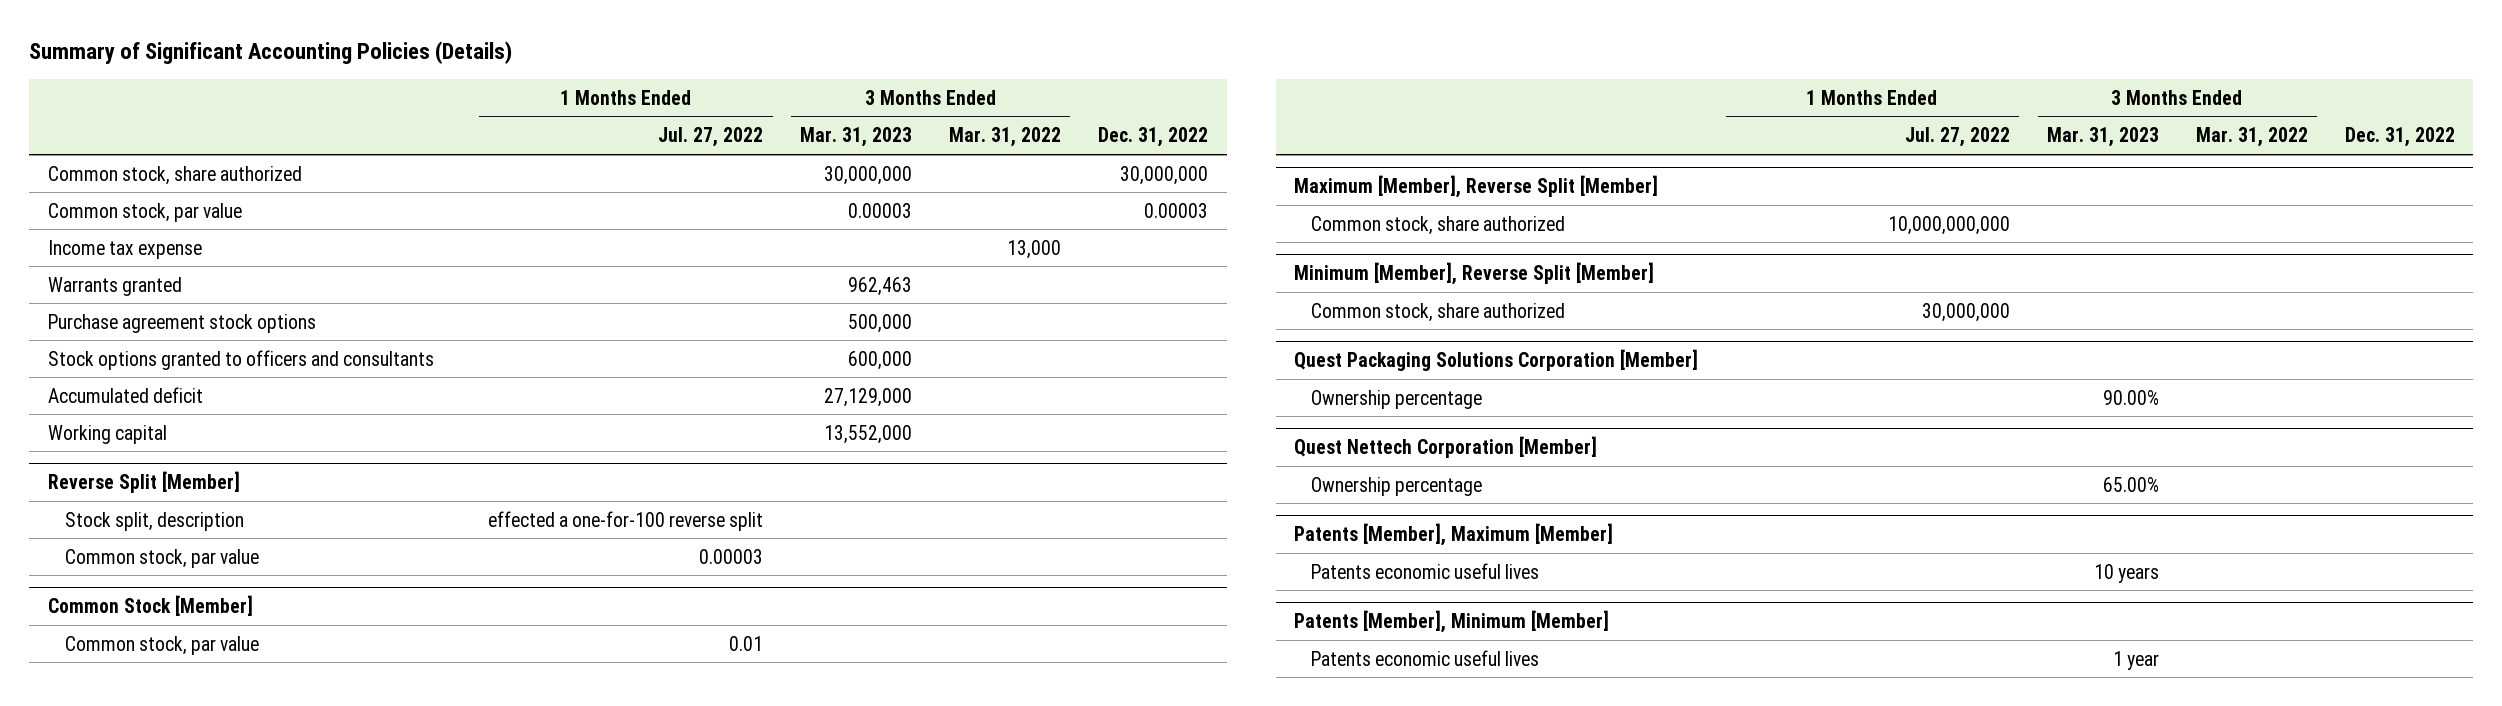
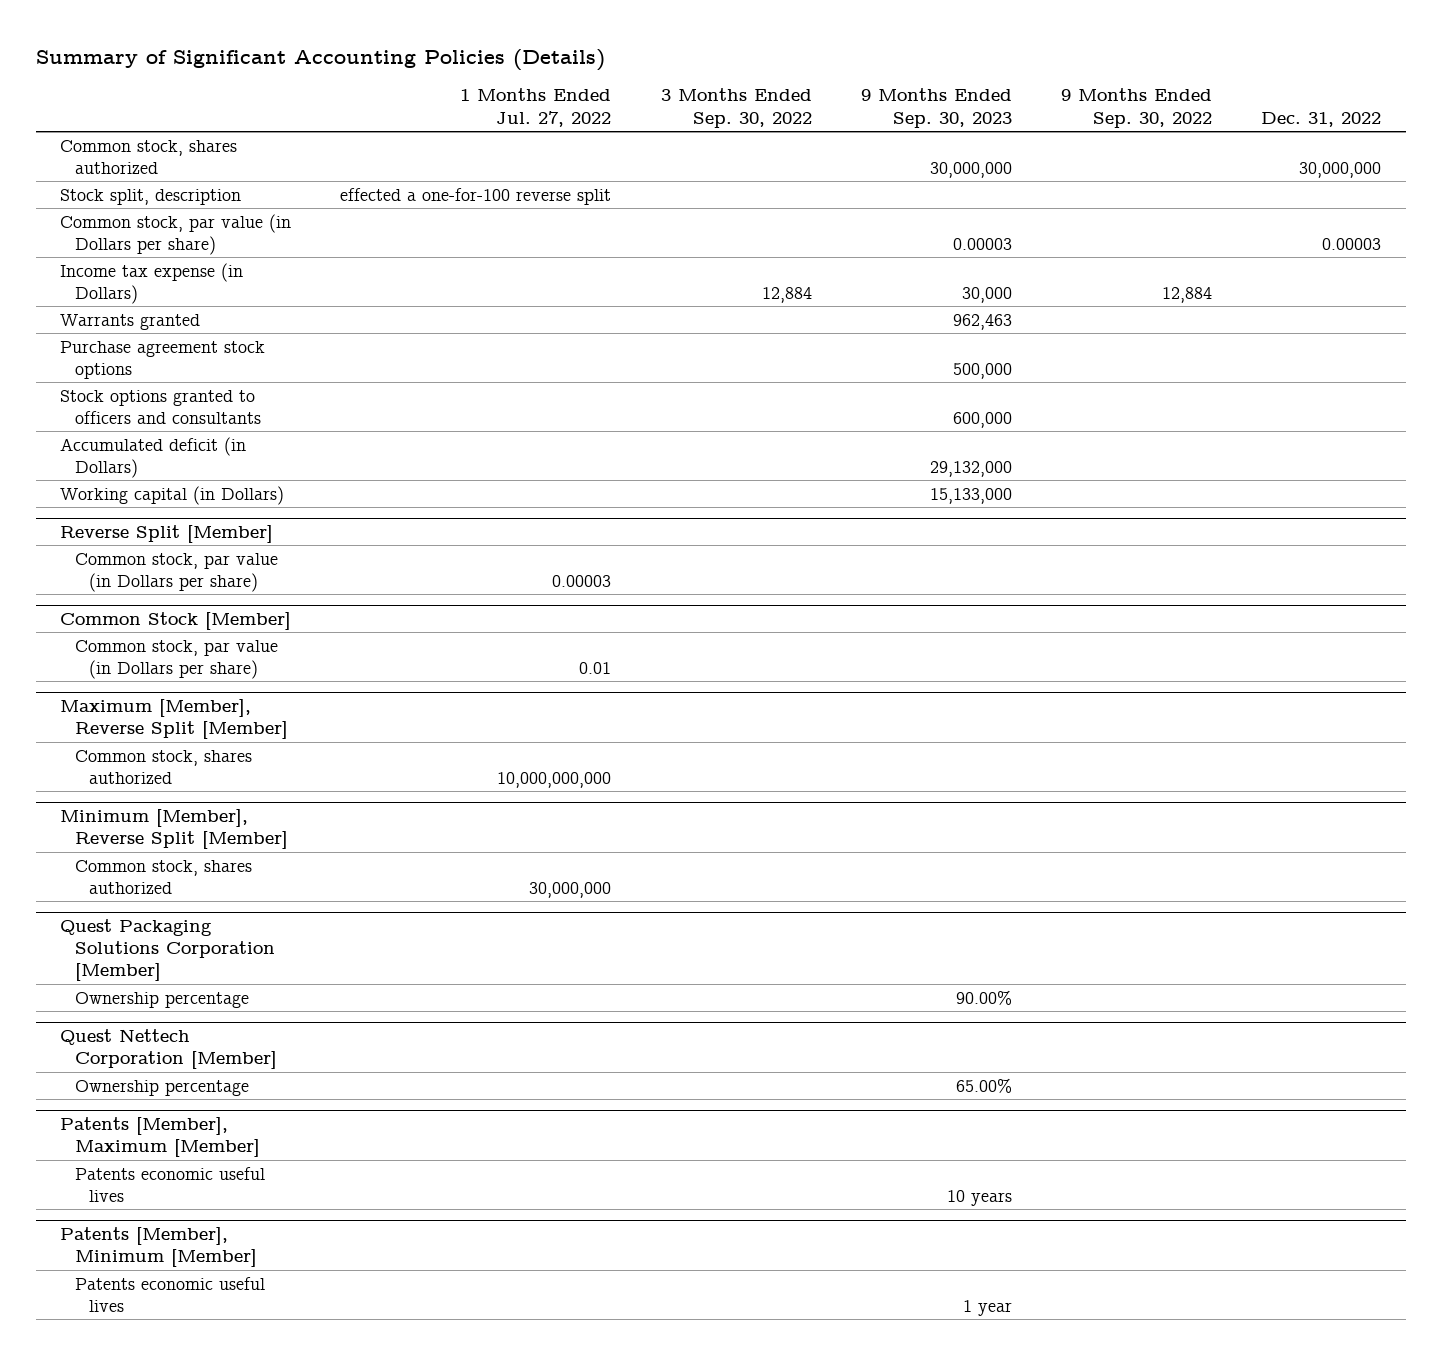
- | 1 Months Ended Jul. 27, 2022 | 3 Months Ended Mar. 31, 2023 | 3 Months Ended Mar. 31, 2022 | Dec. 31, 2022
+ | 1 Months Ended Jul. 27, 2022 | 3 Months Ended Sep. 30, 2022 | 9 Months Ended Sep. 30, 2023 | 9 Months Ended Sep. 30, 2022 | Dec. 31, 2022
- Common stock, share authorized | | 30,000,000 | | 30,000,000
- Common stock, par value | | 0.00003 | | 0.00003
- Income tax expense | | | 13,000 |
+ Common stock, shares authorized | | | 30,000,000 | | 30,000,000
+ Stock split, description | effected a one-for-100 reverse split | | | |
+ Common stock, par value (in Dollars per share) | | | 0.00003 | | 0.00003
+ Income tax expense (in Dollars) | | 12,884 | 30,000 | 12,884 |
- Accumulated deficit | | 27,129,000 | |
- Working capital | | 13,552,000 | |
+ Accumulated deficit (in Dollars) | | | 29,132,000 | |
+ Working capital (in Dollars) | | | 15,133,000 | |
@ Reverse Split [Member]
- Stock split, description | effected a one-for-100 reverse split | | |
- Common stock, par value | 0.00003 | | |
+ Common stock, par value (in Dollars per share) | 0.00003 | | | |
@ Common Stock [Member]
- Common stock, par value | 0.01 | | |
+ Common stock, par value (in Dollars per share) | 0.01 | | | |
@ Maximum [Member], Reverse Split [Member]
- Common stock, share authorized | 10,000,000,000 | | |
+ Common stock, shares authorized | 10,000,000,000 | | | |
@ Minimum [Member], Reverse Split [Member]
- Common stock, share authorized | 30,000,000 | | |
+ Common stock, shares authorized | 30,000,000 | | | |

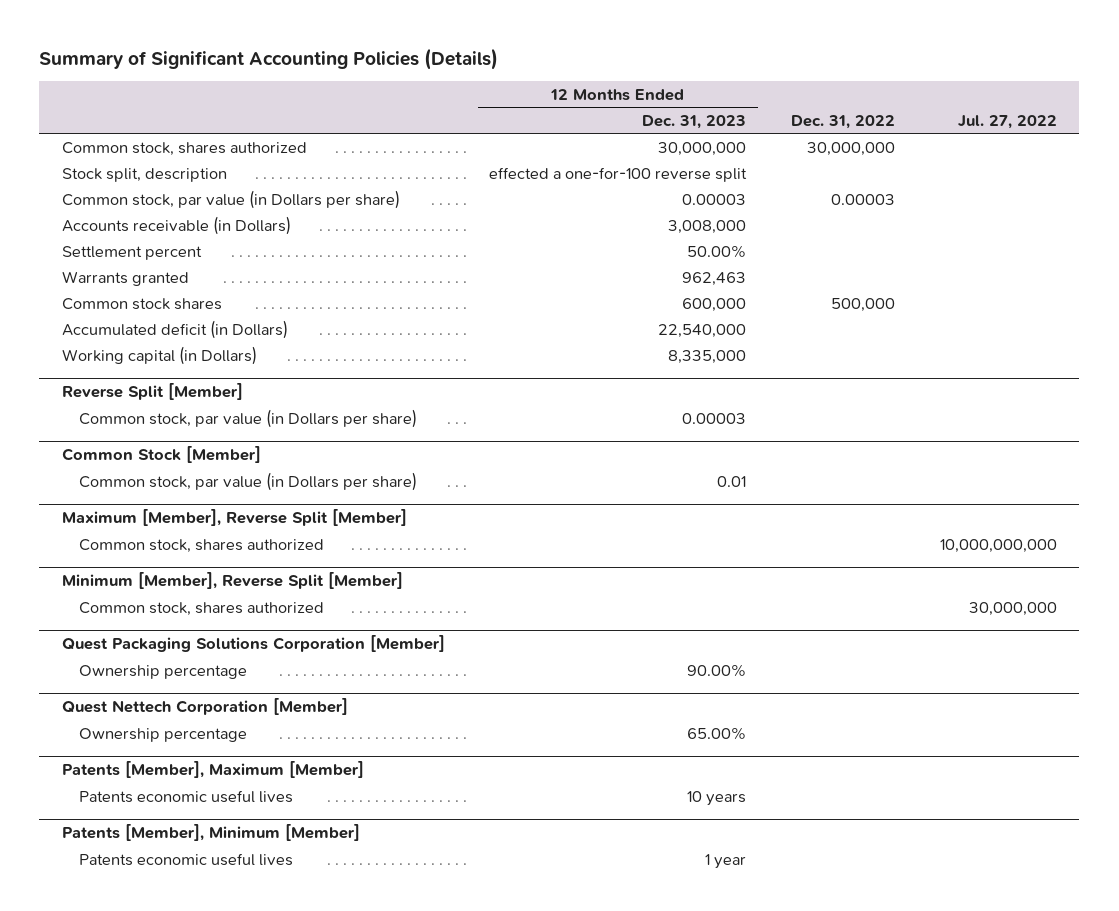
- | 1 Months Ended Jul. 27, 2022 | 3 Months Ended Sep. 30, 2022 | 9 Months Ended Sep. 30, 2023 | 9 Months Ended Sep. 30, 2022 | Dec. 31, 2022
+ | 12 Months Ended Dec. 31, 2023 | Dec. 31, 2022 | Jul. 27, 2022
- Income tax expense (in Dollars) | | 12,884 | 30,000 | 12,884 |
+ Accounts receivable (in Dollars) | 3,008,000 | |
+ Settlement percent | 50.00% | |
- Purchase agreement stock options | | | 500,000 | |
- Stock options granted to officers and consultants | | | 600,000 | |
+ Common stock shares | 600,000 | 500,000 |

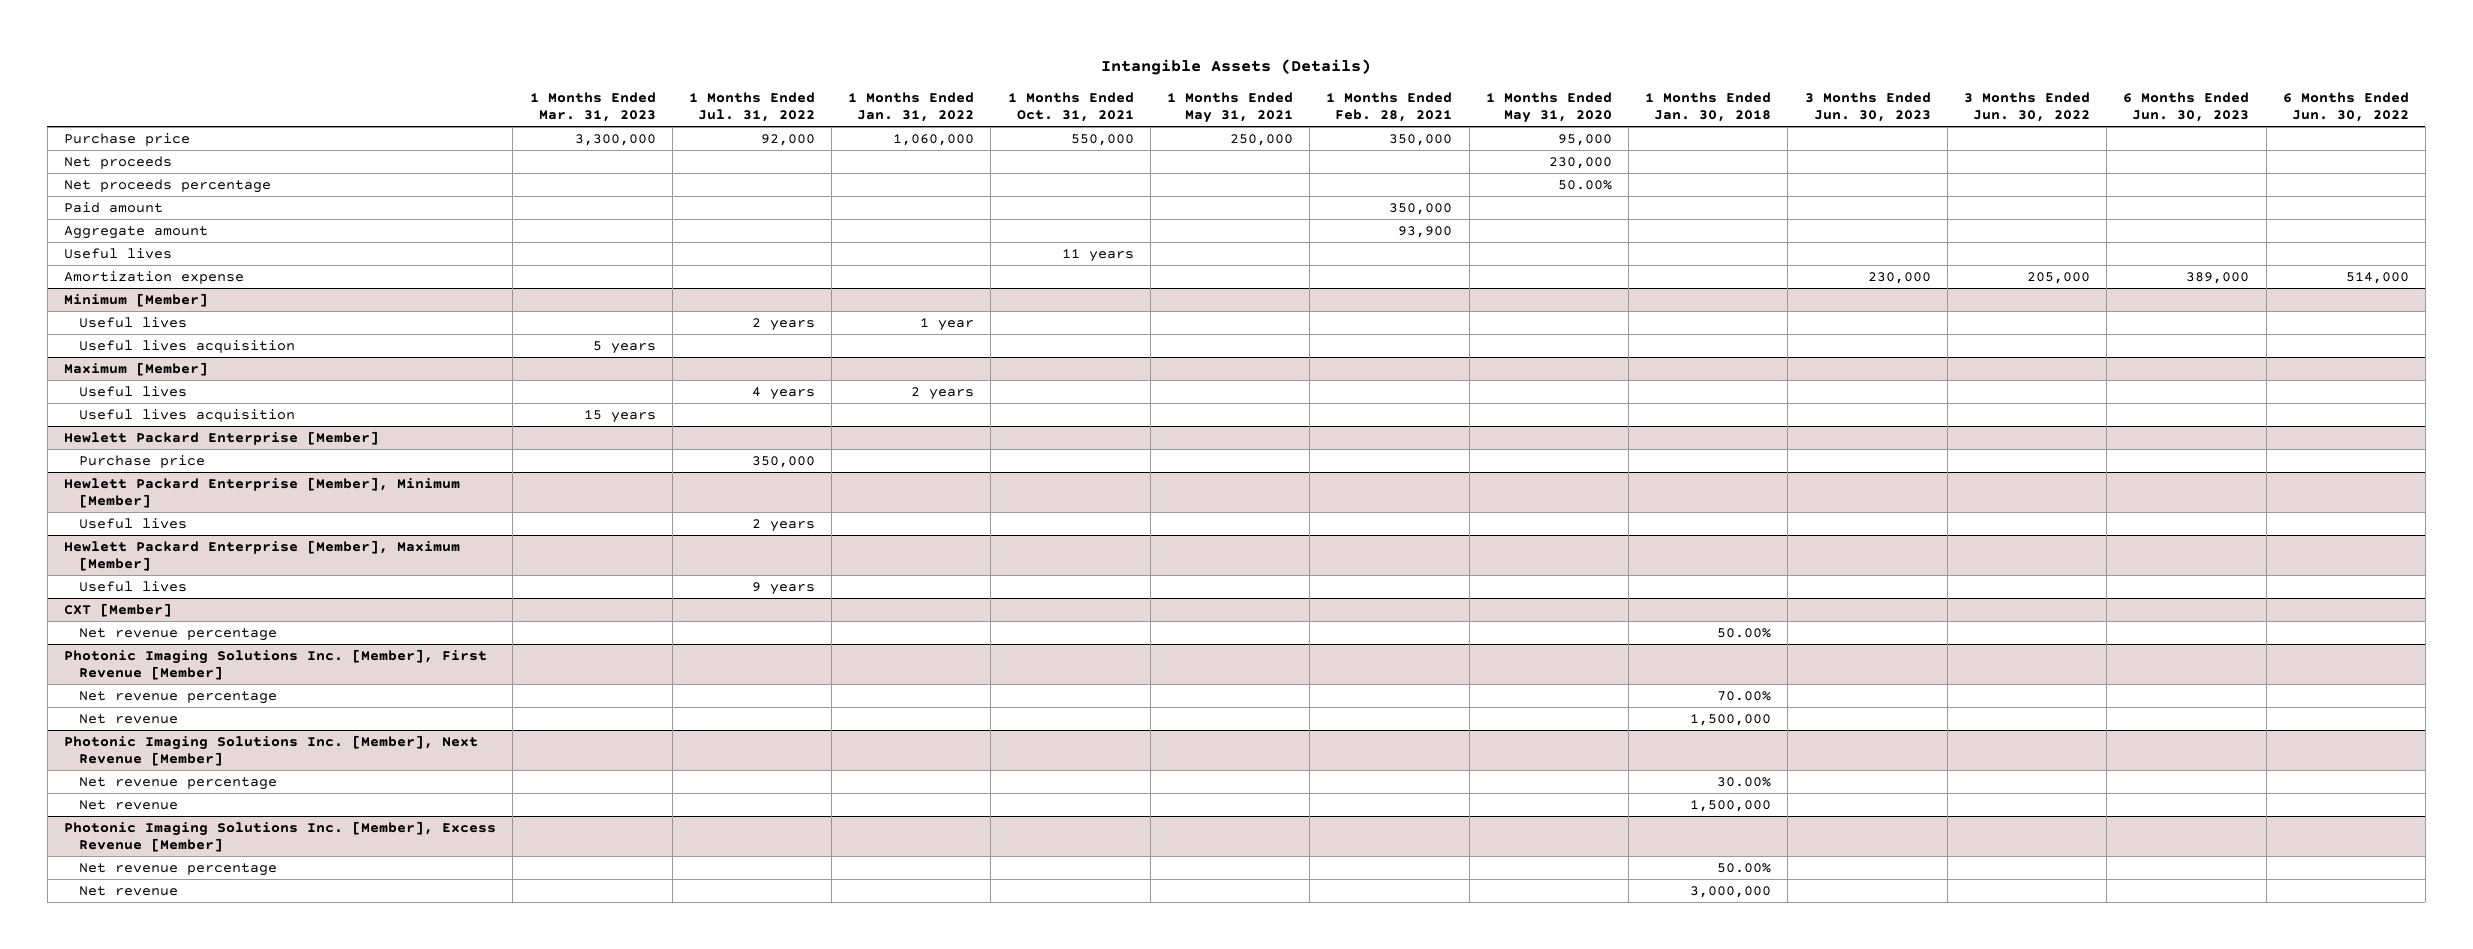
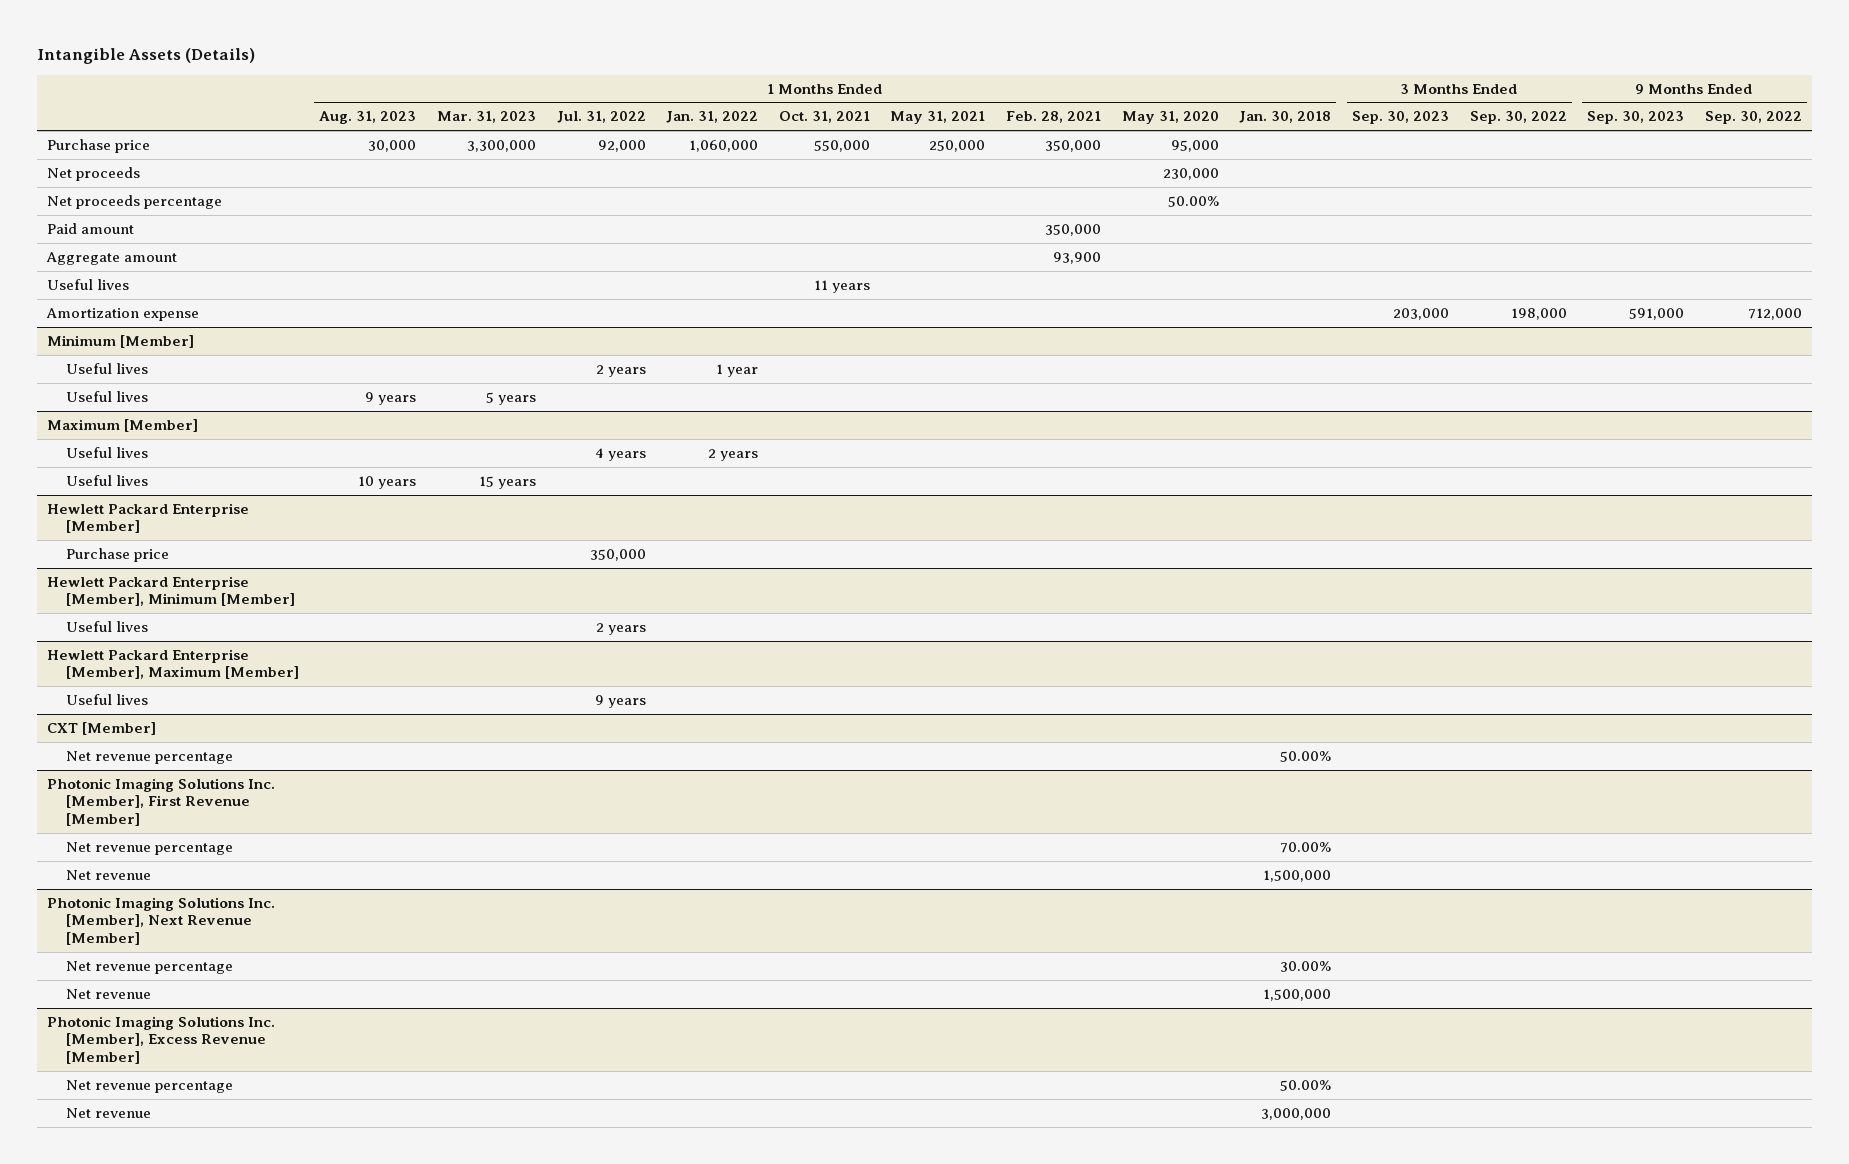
- | 1 Months Ended Mar. 31, 2023 | 1 Months Ended Jul. 31, 2022 | 1 Months Ended Jan. 31, 2022 | 1 Months Ended Oct. 31, 2021 | 1 Months Ended May 31, 2021 | 1 Months Ended Feb. 28, 2021 | 1 Months Ended May 31, 2020 | 1 Months Ended Jan. 30, 2018 | 3 Months Ended Jun. 30, 2023 | 3 Months Ended Jun. 30, 2022 | 6 Months Ended Jun. 30, 2023 | 6 Months Ended Jun. 30, 2022
+ | 1 Months Ended Aug. 31, 2023 | 1 Months Ended Mar. 31, 2023 | 1 Months Ended Jul. 31, 2022 | 1 Months Ended Jan. 31, 2022 | 1 Months Ended Oct. 31, 2021 | 1 Months Ended May 31, 2021 | 1 Months Ended Feb. 28, 2021 | 1 Months Ended May 31, 2020 | 1 Months Ended Jan. 30, 2018 | 3 Months Ended Sep. 30, 2023 | 3 Months Ended Sep. 30, 2022 | 9 Months Ended Sep. 30, 2023 | 9 Months Ended Sep. 30, 2022
@ Minimum [Member]
- Useful lives acquisition | 5 years | | | | | | | | | | |
+ Useful lives | 9 years | 5 years | | | | | | | | | | |
@ Maximum [Member]
- Useful lives acquisition | 15 years | | | | | | | | | | |
+ Useful lives | 10 years | 15 years | | | | | | | | | | |

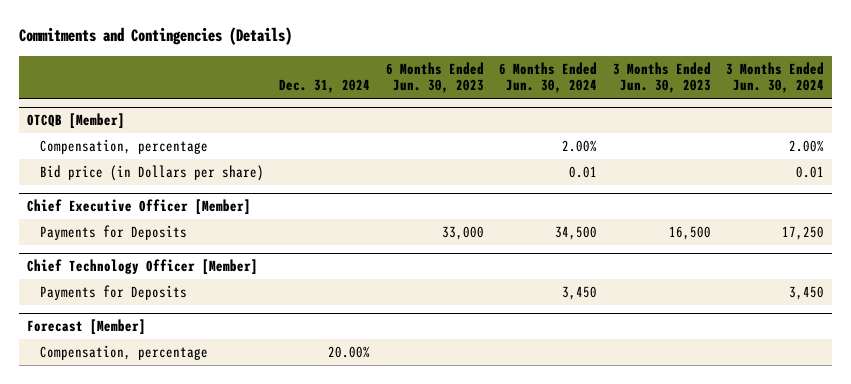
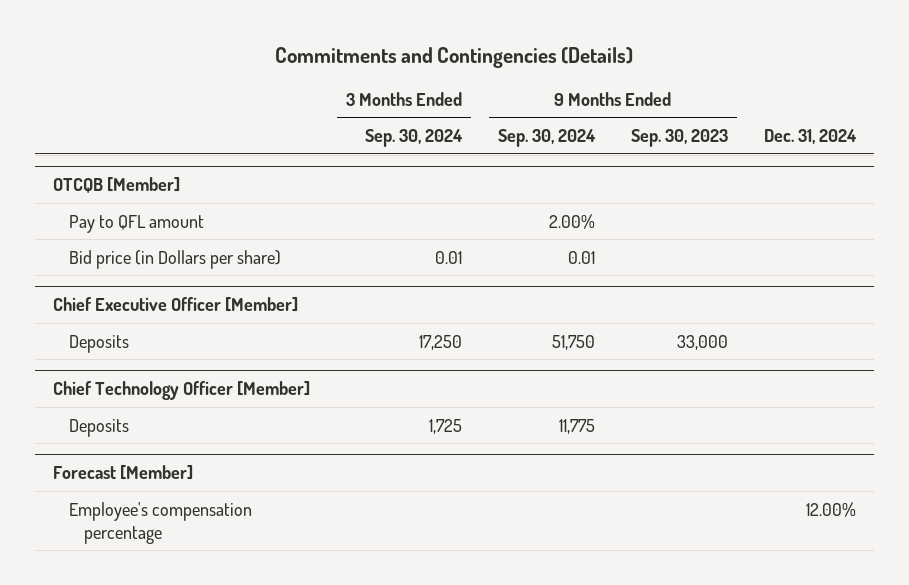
- | Dec. 31, 2024 | 6 Months Ended Jun. 30, 2023 | 6 Months Ended Jun. 30, 2024 | 3 Months Ended Jun. 30, 2023 | 3 Months Ended Jun. 30, 2024
+ | 3 Months Ended Sep. 30, 2024 | 9 Months Ended Sep. 30, 2024 | 9 Months Ended Sep. 30, 2023 | Dec. 31, 2024
@ OTCQB [Member]
- Compensation, percentage | | | 2.00% | | 2.00%
+ Pay to QFL amount | | 2.00% | |
@ Chief Executive Officer [Member]
- Payments for Deposits | | 33,000 | 34,500 | 16,500 | 17,250
+ Deposits | 17,250 | 51,750 | 33,000 |
@ Chief Technology Officer [Member]
- Payments for Deposits | | | 3,450 | | 3,450
+ Deposits | 1,725 | 11,775 | |
@ Forecast [Member]
- Compensation, percentage | 20.00% | | | |
+ Employee's compensation percentage | | | | 12.00%

